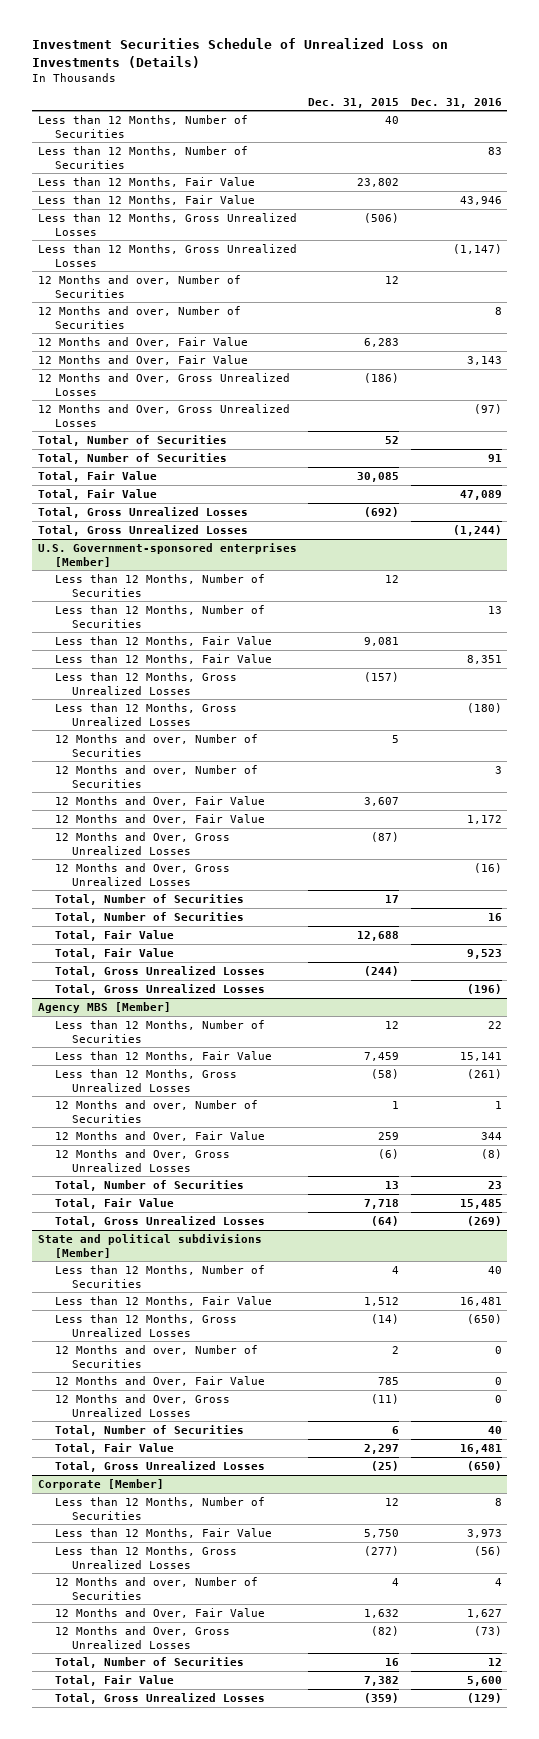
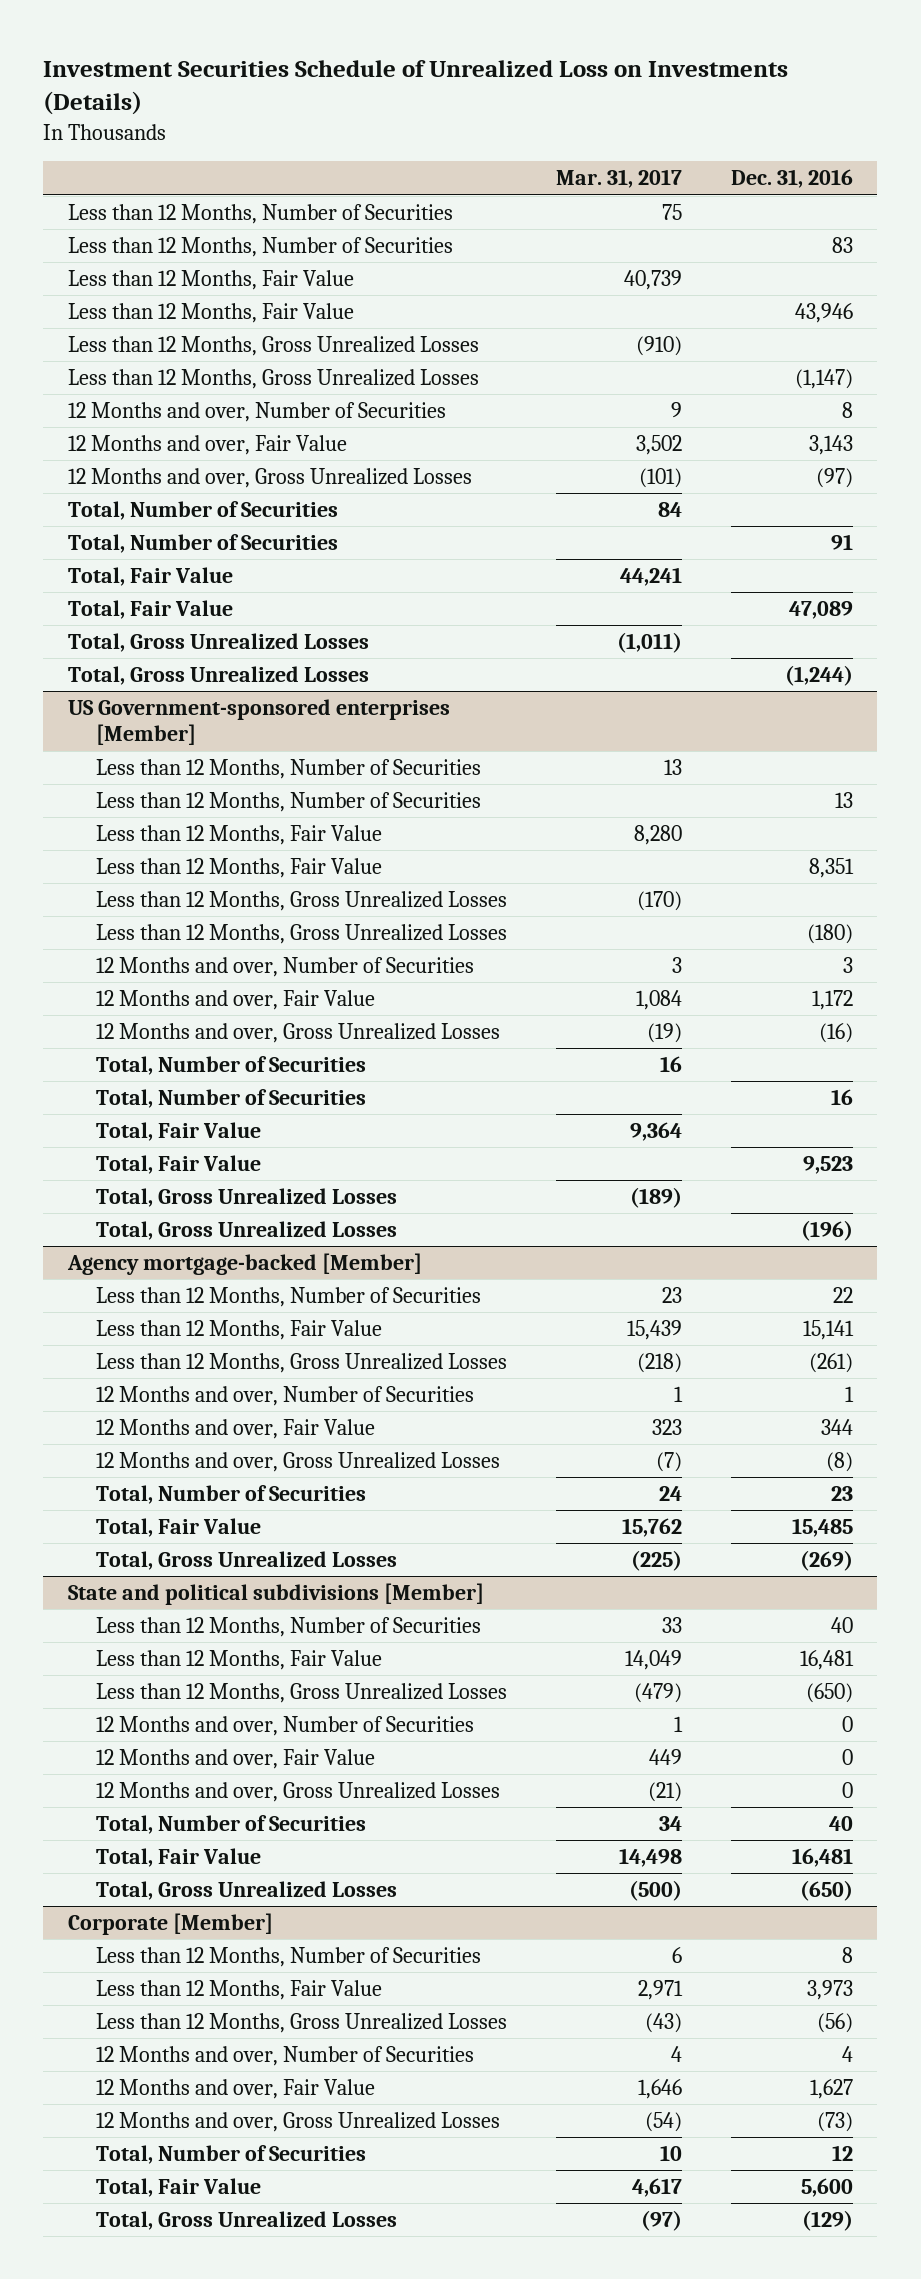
- | Dec. 31, 2015 | Dec. 31, 2016
+ | Mar. 31, 2017 | Dec. 31, 2016
- 12 Months and over, Number of Securities | 12 |
- 12 Months and Over, Fair Value | 6,283 |
- 12 Months and Over, Fair Value | | 3,143
- 12 Months and Over, Gross Unrealized Losses | (186) |
- 12 Months and Over, Gross Unrealized Losses | | (97)
+ 12 Months and over, Fair Value | 3,502 | 3,143
+ 12 Months and over, Gross Unrealized Losses | (101) | (97)
- U.S. Government-sponsored enterprises [Member]
+ US Government-sponsored enterprises [Member]
- 12 Months and over, Number of Securities | 5 |
- 12 Months and Over, Fair Value | 3,607 |
- 12 Months and Over, Fair Value | | 1,172
- 12 Months and Over, Gross Unrealized Losses | (87) |
- 12 Months and Over, Gross Unrealized Losses | | (16)
+ 12 Months and over, Fair Value | 1,084 | 1,172
+ 12 Months and over, Gross Unrealized Losses | (19) | (16)
- Agency MBS [Member]
+ Agency mortgage-backed [Member]
- 12 Months and Over, Fair Value | 259 | 344
- 12 Months and Over, Gross Unrealized Losses | (6) | (8)
+ 12 Months and over, Fair Value | 323 | 344
+ 12 Months and over, Gross Unrealized Losses | (7) | (8)
@ State and political subdivisions [Member]
- 12 Months and Over, Fair Value | 785 | 0
- 12 Months and Over, Gross Unrealized Losses | (11) | 0
+ 12 Months and over, Fair Value | 449 | 0
+ 12 Months and over, Gross Unrealized Losses | (21) | 0
@ Corporate [Member]
- 12 Months and Over, Fair Value | 1,632 | 1,627
- 12 Months and Over, Gross Unrealized Losses | (82) | (73)
+ 12 Months and over, Fair Value | 1,646 | 1,627
+ 12 Months and over, Gross Unrealized Losses | (54) | (73)

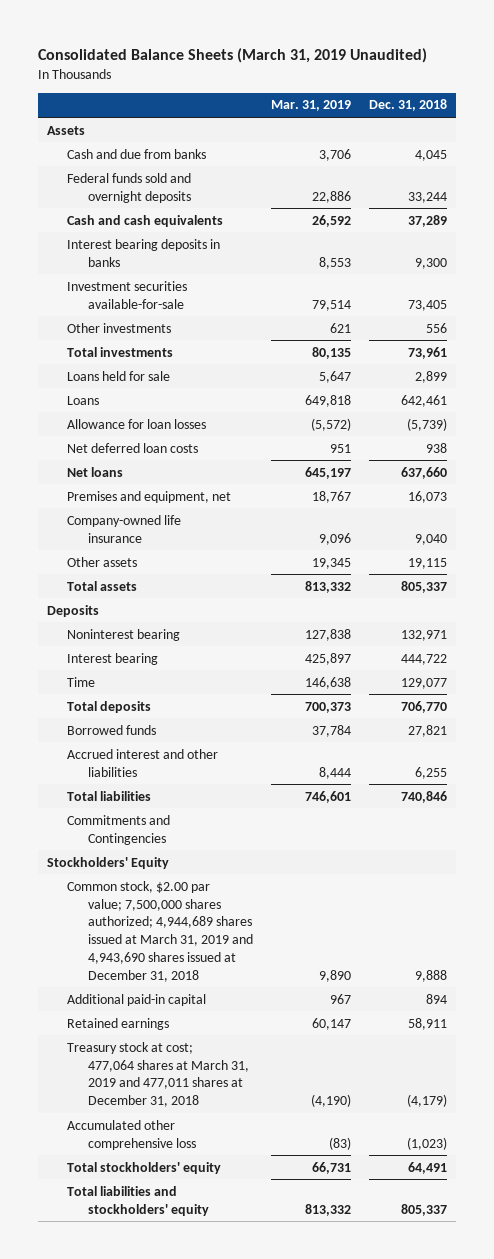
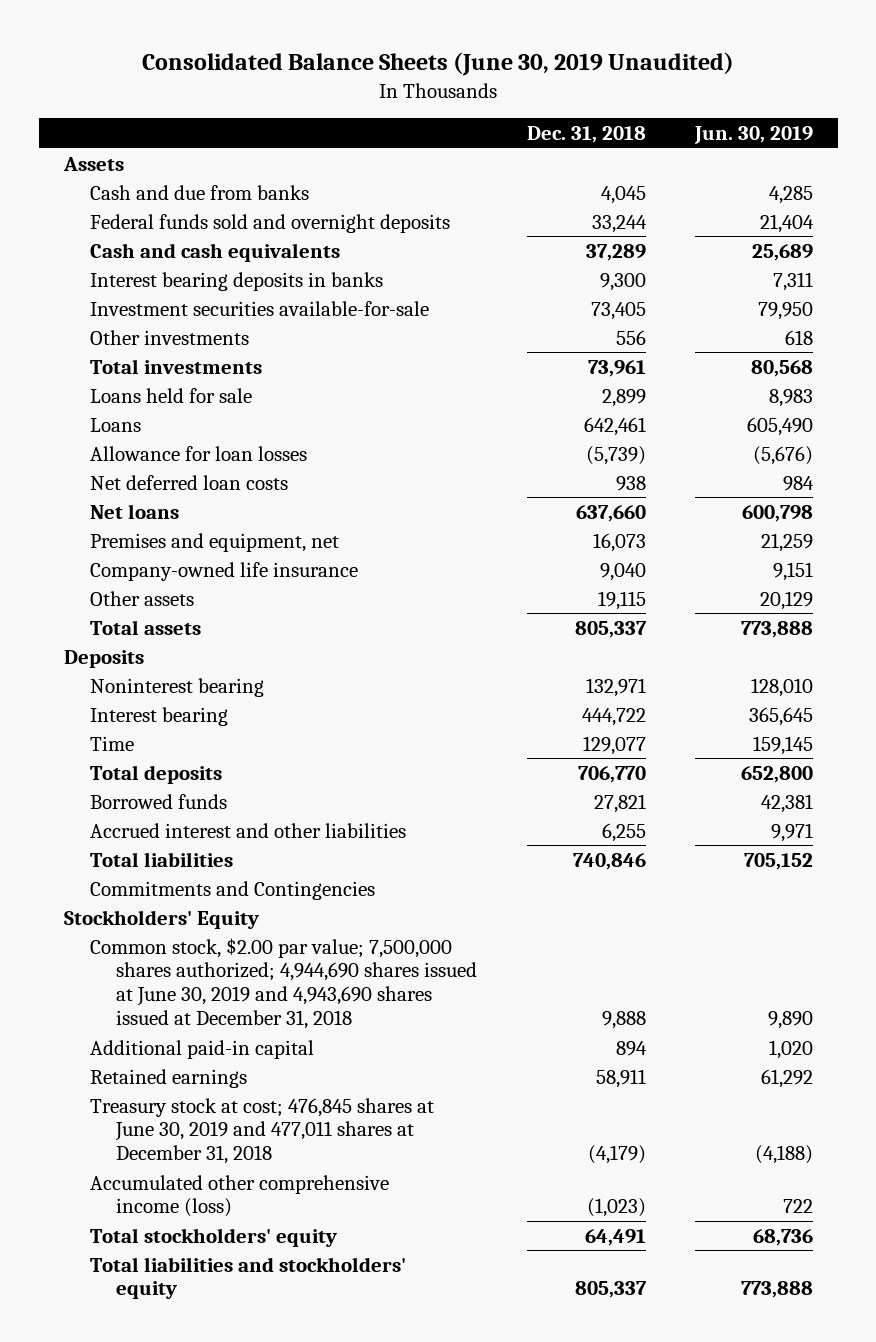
- Consolidated Balance Sheets (March 31, 2019 Unaudited)
+ Consolidated Balance Sheets (June 30, 2019 Unaudited)
- | Mar. 31, 2019 | Dec. 31, 2018
+ | Dec. 31, 2018 | Jun. 30, 2019
- Common stock, $2.00 par value; 7,500,000 shares authorized; 4,944,689 shares issued at March 31, 2019 and 4,943,690 shares issued at December 31, 2018 | 9,890 | 9,888
+ Common stock, $2.00 par value; 7,500,000 shares authorized; 4,944,690 shares issued at June 30, 2019 and 4,943,690 shares issued at December 31, 2018 | 9,888 | 9,890
- Treasury stock at cost; 477,064 shares at March 31, 2019 and 477,011 shares at December 31, 2018 | (4,190) | (4,179)
- Accumulated other comprehensive loss | (83) | (1,023)
+ Treasury stock at cost; 476,845 shares at June 30, 2019 and 477,011 shares at December 31, 2018 | (4,179) | (4,188)
+ Accumulated other comprehensive income (loss) | (1,023) | 722

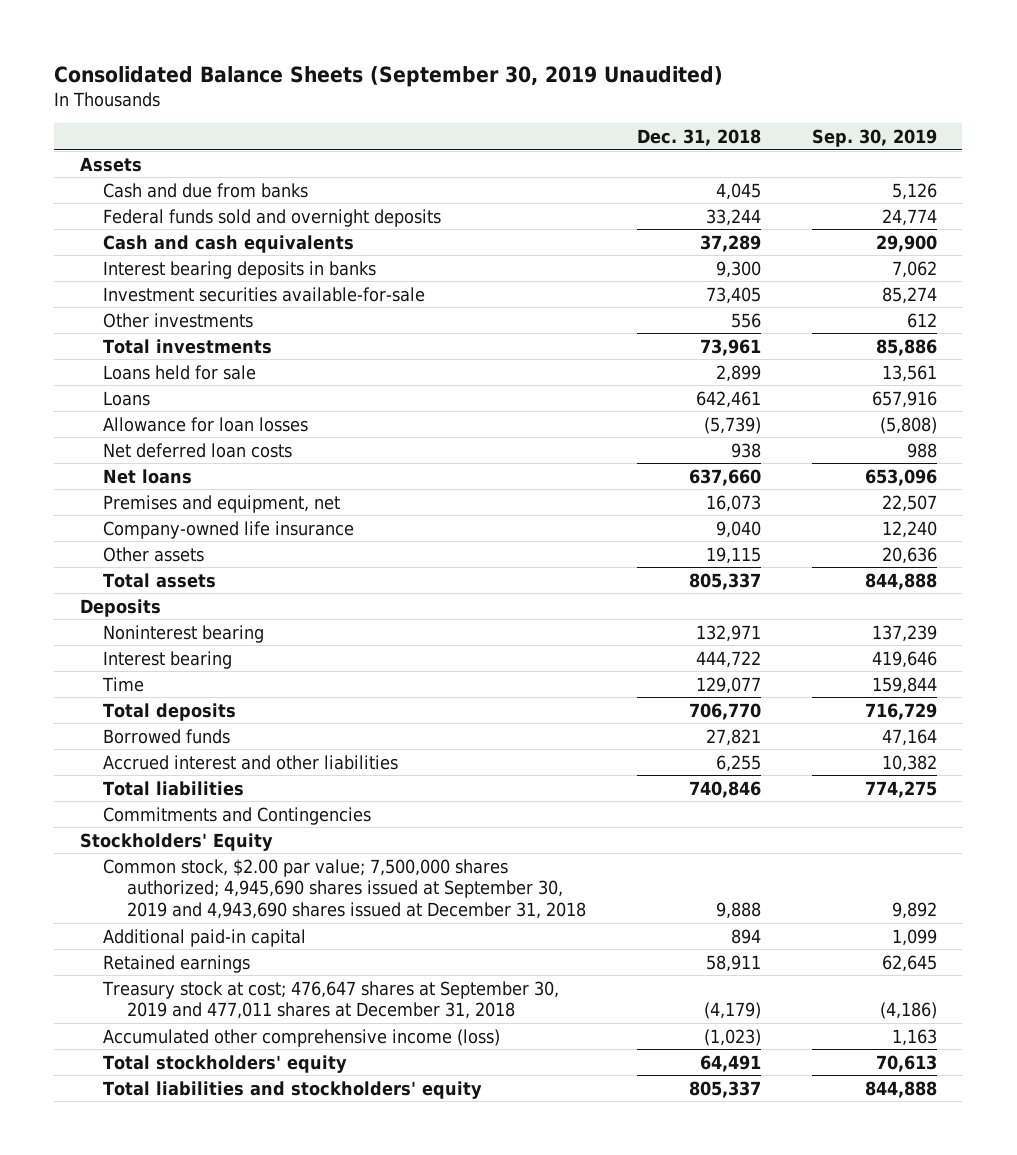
- Consolidated Balance Sheets (June 30, 2019 Unaudited)
+ Consolidated Balance Sheets (September 30, 2019 Unaudited)
- | Dec. 31, 2018 | Jun. 30, 2019
+ | Dec. 31, 2018 | Sep. 30, 2019
- Common stock, $2.00 par value; 7,500,000 shares authorized; 4,944,690 shares issued at June 30, 2019 and 4,943,690 shares issued at December 31, 2018 | 9,888 | 9,890
+ Common stock, $2.00 par value; 7,500,000 shares authorized; 4,945,690 shares issued at September 30, 2019 and 4,943,690 shares issued at December 31, 2018 | 9,888 | 9,892
- Treasury stock at cost; 476,845 shares at June 30, 2019 and 477,011 shares at December 31, 2018 | (4,179) | (4,188)
+ Treasury stock at cost; 476,647 shares at September 30, 2019 and 477,011 shares at December 31, 2018 | (4,179) | (4,186)

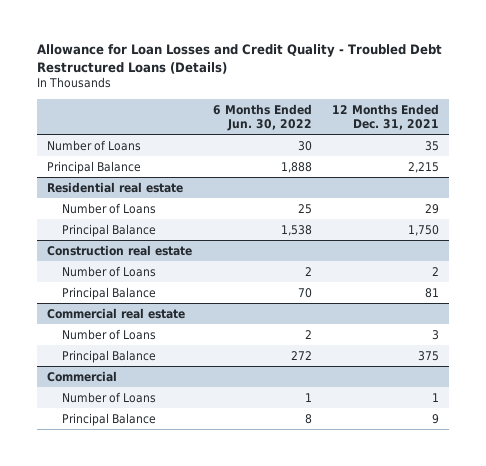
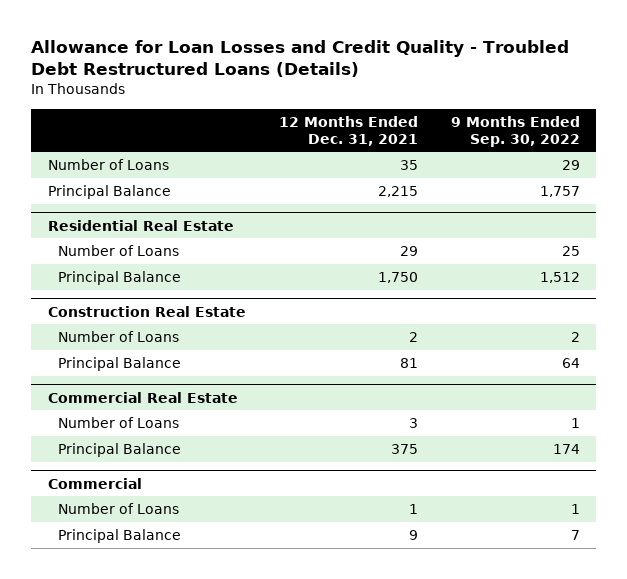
- | 6 Months Ended Jun. 30, 2022 | 12 Months Ended Dec. 31, 2021
+ | 12 Months Ended Dec. 31, 2021 | 9 Months Ended Sep. 30, 2022
- Residential real estate
+ Residential Real Estate
- Construction real estate
+ Construction Real Estate
- Commercial real estate
+ Commercial Real Estate

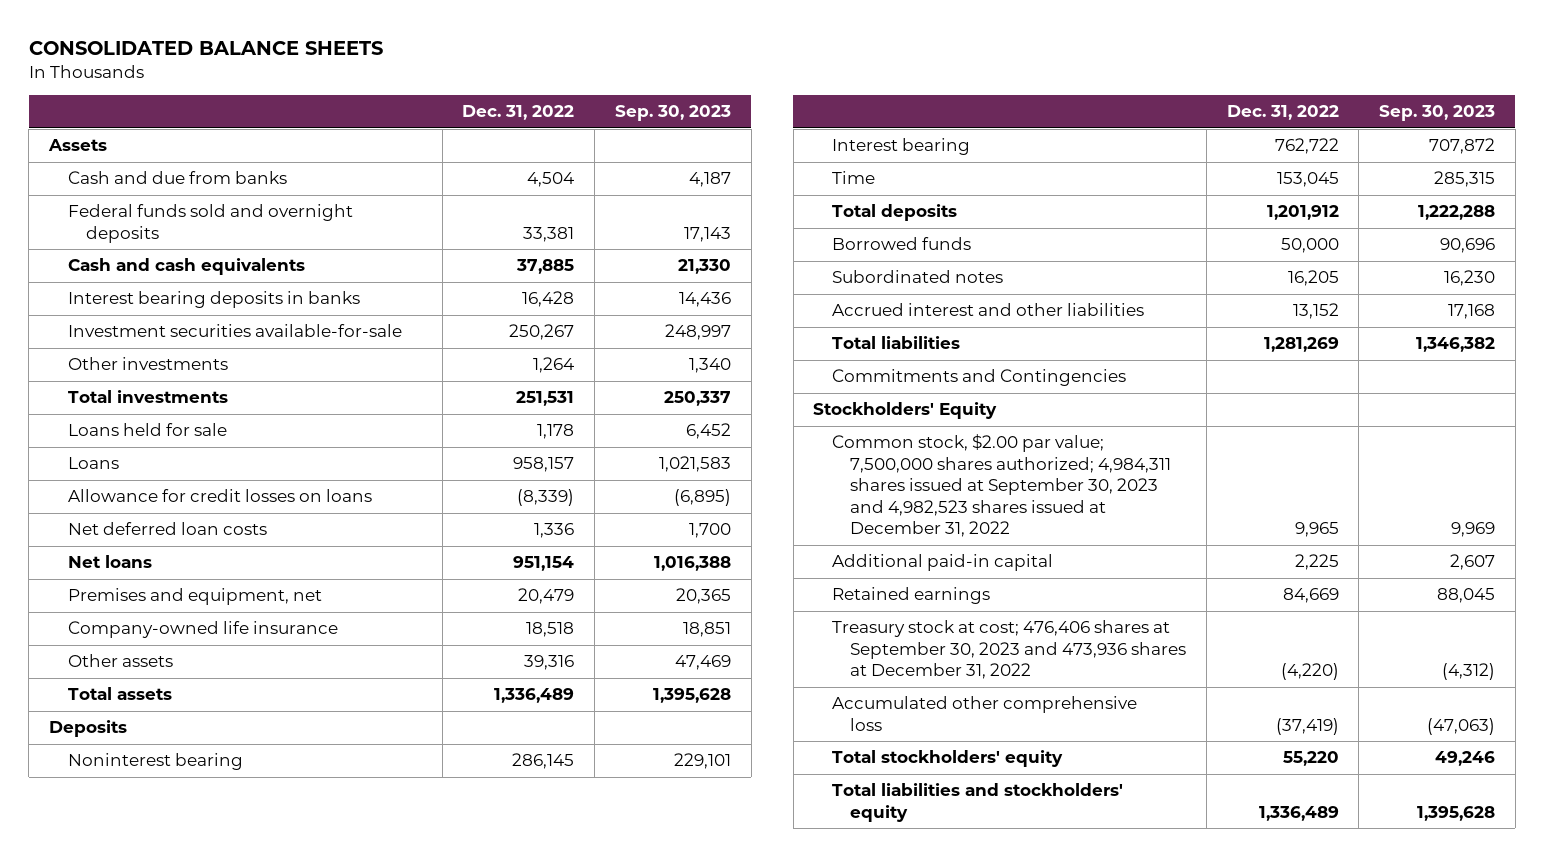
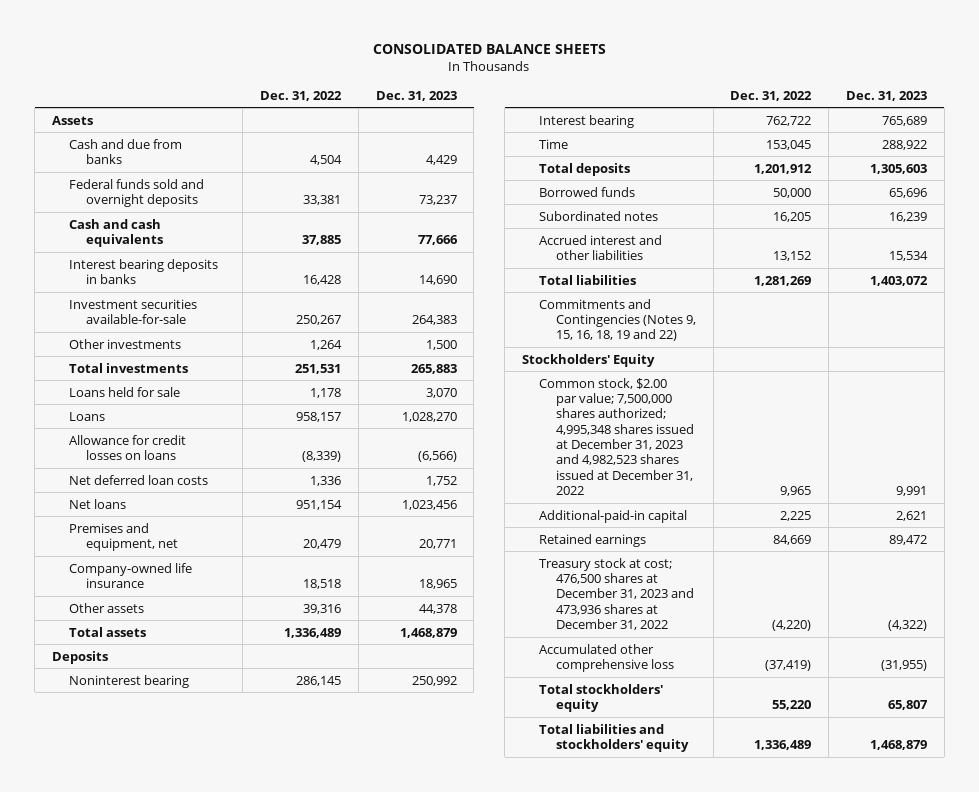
- | Dec. 31, 2022 | Sep. 30, 2023
+ | Dec. 31, 2022 | Dec. 31, 2023
- Commitments and Contingencies
+ Commitments and Contingencies (Notes 9, 15, 16, 18, 19 and 22)
- Common stock, $2.00 par value; 7,500,000 shares authorized; 4,984,311 shares issued at September 30, 2023 and 4,982,523 shares issued at December 31, 2022 | 9,965 | 9,969
- Additional paid-in capital | 2,225 | 2,607
+ Common stock, $2.00 par value; 7,500,000 shares authorized; 4,995,348 shares issued at December 31, 2023 and 4,982,523 shares issued at December 31, 2022 | 9,965 | 9,991
+ Additional-paid-in capital | 2,225 | 2,621
- Treasury stock at cost; 476,406 shares at September 30, 2023 and 473,936 shares at December 31, 2022 | (4,220) | (4,312)
+ Treasury stock at cost; 476,500 shares at December 31, 2023 and 473,936 shares at December 31, 2022 | (4,220) | (4,322)

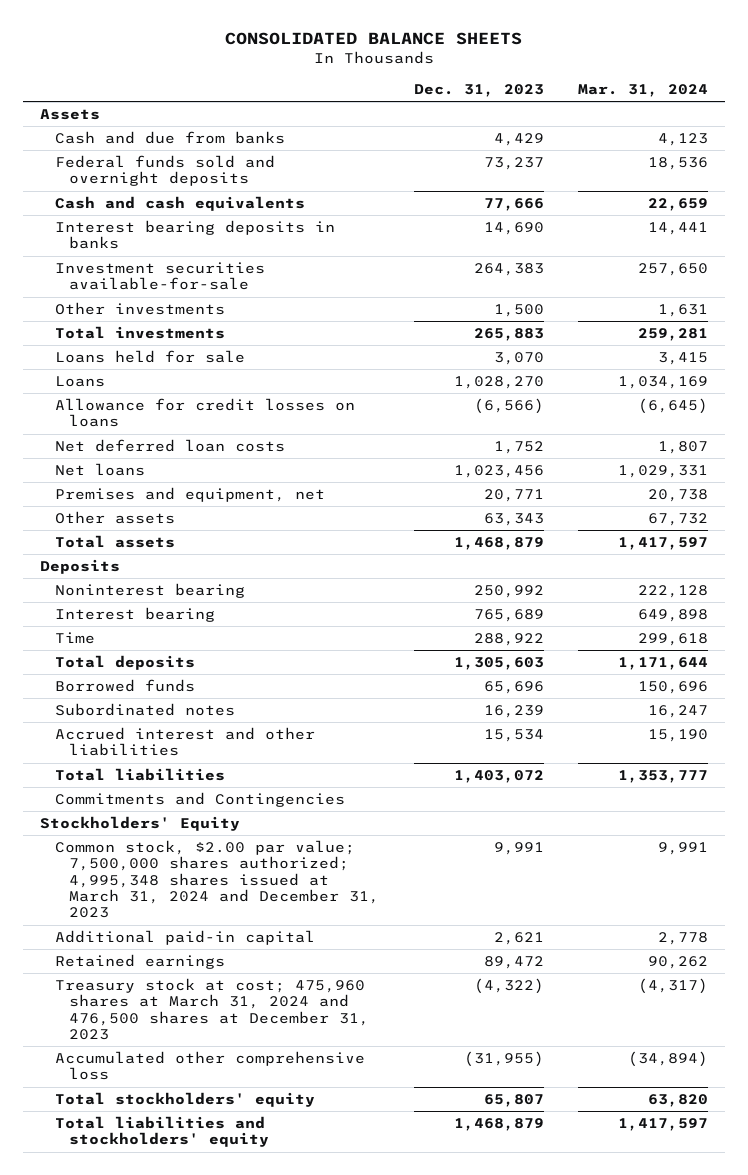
- | Dec. 31, 2022 | Dec. 31, 2023
+ | Dec. 31, 2023 | Mar. 31, 2024
- Company-owned life insurance | 18,518 | 18,965
- Other assets | 39,316 | 44,378
+ Other assets | 63,343 | 67,732
- Commitments and Contingencies (Notes 9, 15, 16, 18, 19 and 22)
+ Commitments and Contingencies
- Common stock, $2.00 par value; 7,500,000 shares authorized; 4,995,348 shares issued at December 31, 2023 and 4,982,523 shares issued at December 31, 2022 | 9,965 | 9,991
- Additional-paid-in capital | 2,225 | 2,621
+ Common stock, $2.00 par value; 7,500,000 shares authorized; 4,995,348 shares issued at March 31, 2024 and December 31, 2023 | 9,991 | 9,991
+ Additional paid-in capital | 2,621 | 2,778
- Treasury stock at cost; 476,500 shares at December 31, 2023 and 473,936 shares at December 31, 2022 | (4,220) | (4,322)
+ Treasury stock at cost; 475,960 shares at March 31, 2024 and 476,500 shares at December 31, 2023 | (4,322) | (4,317)

